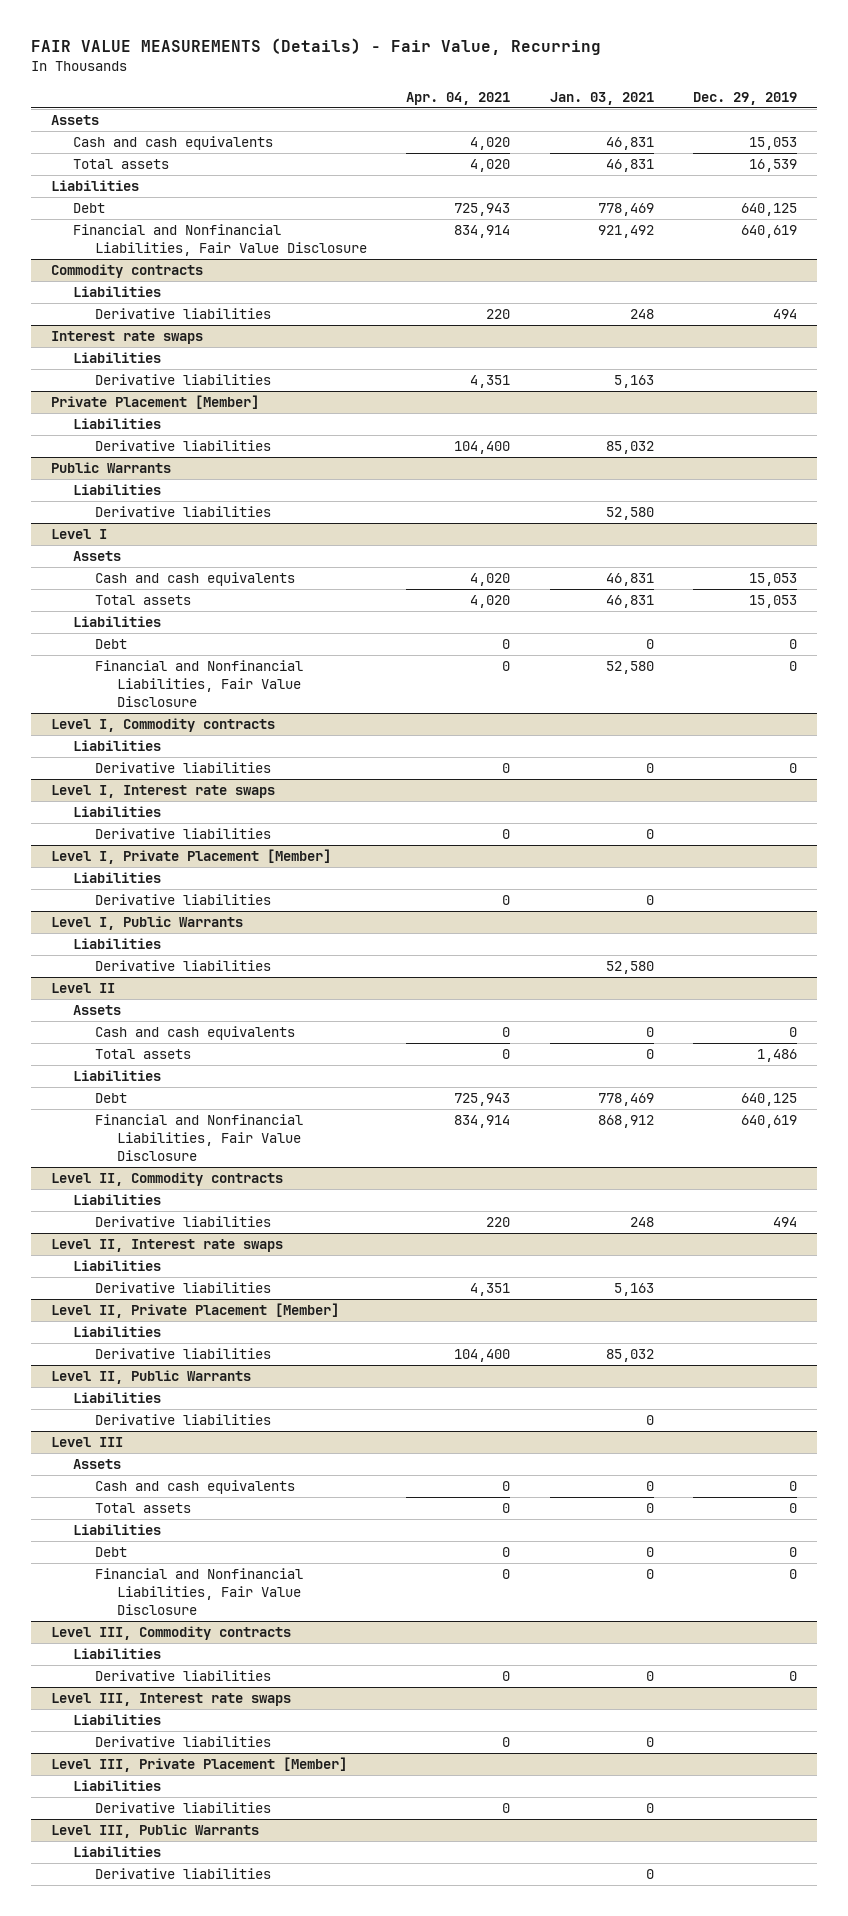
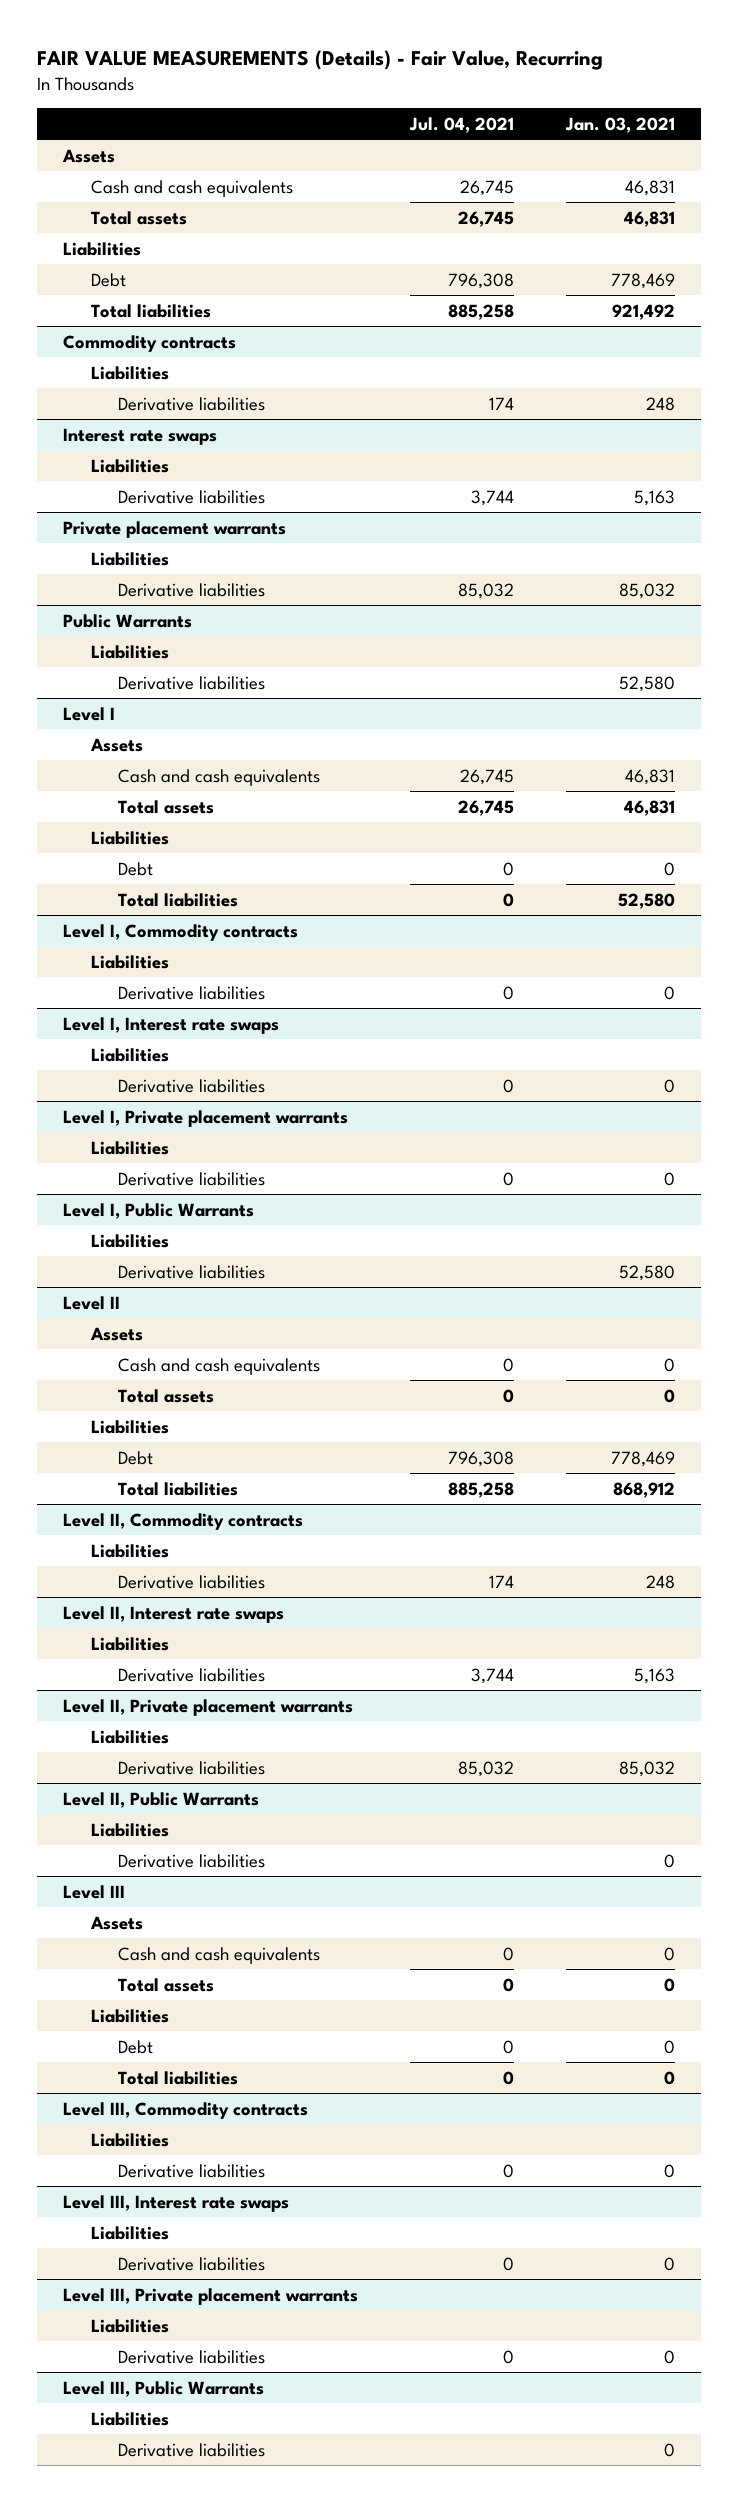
- | Apr. 04, 2021 | Jan. 03, 2021 | Dec. 29, 2019
+ | Jul. 04, 2021 | Jan. 03, 2021
- Financial and Nonfinancial Liabilities, Fair Value Disclosure | 834,914 | 921,492 | 640,619
+ Total liabilities | 885,258 | 921,492
- Private Placement [Member]
+ Private placement warrants
@ Level I
- Financial and Nonfinancial Liabilities, Fair Value Disclosure | 0 | 52,580 | 0
+ Total liabilities | 0 | 52,580
- Level I, Private Placement [Member]
+ Level I, Private placement warrants
@ Level II
- Financial and Nonfinancial Liabilities, Fair Value Disclosure | 834,914 | 868,912 | 640,619
+ Total liabilities | 885,258 | 868,912
- Level II, Private Placement [Member]
+ Level II, Private placement warrants
@ Level III
- Financial and Nonfinancial Liabilities, Fair Value Disclosure | 0 | 0 | 0
+ Total liabilities | 0 | 0
- Level III, Private Placement [Member]
+ Level III, Private placement warrants

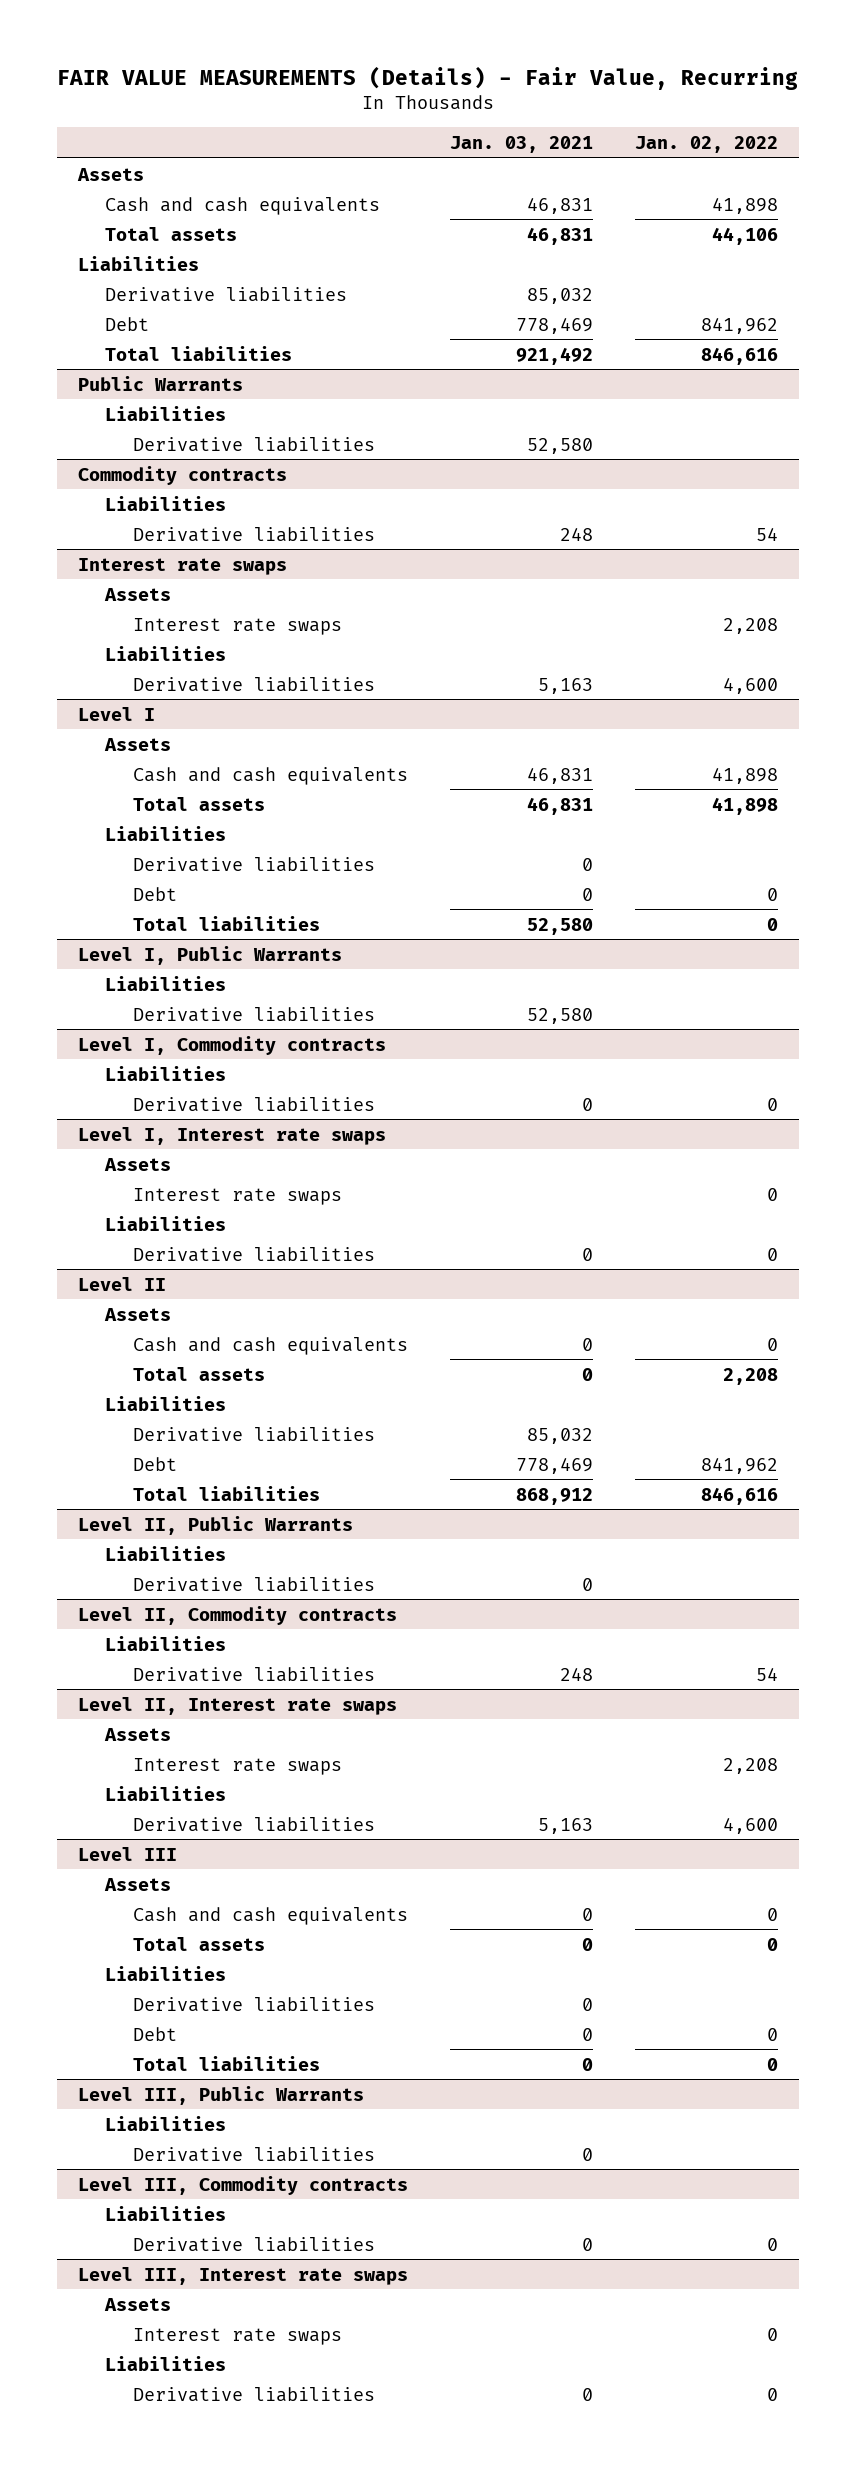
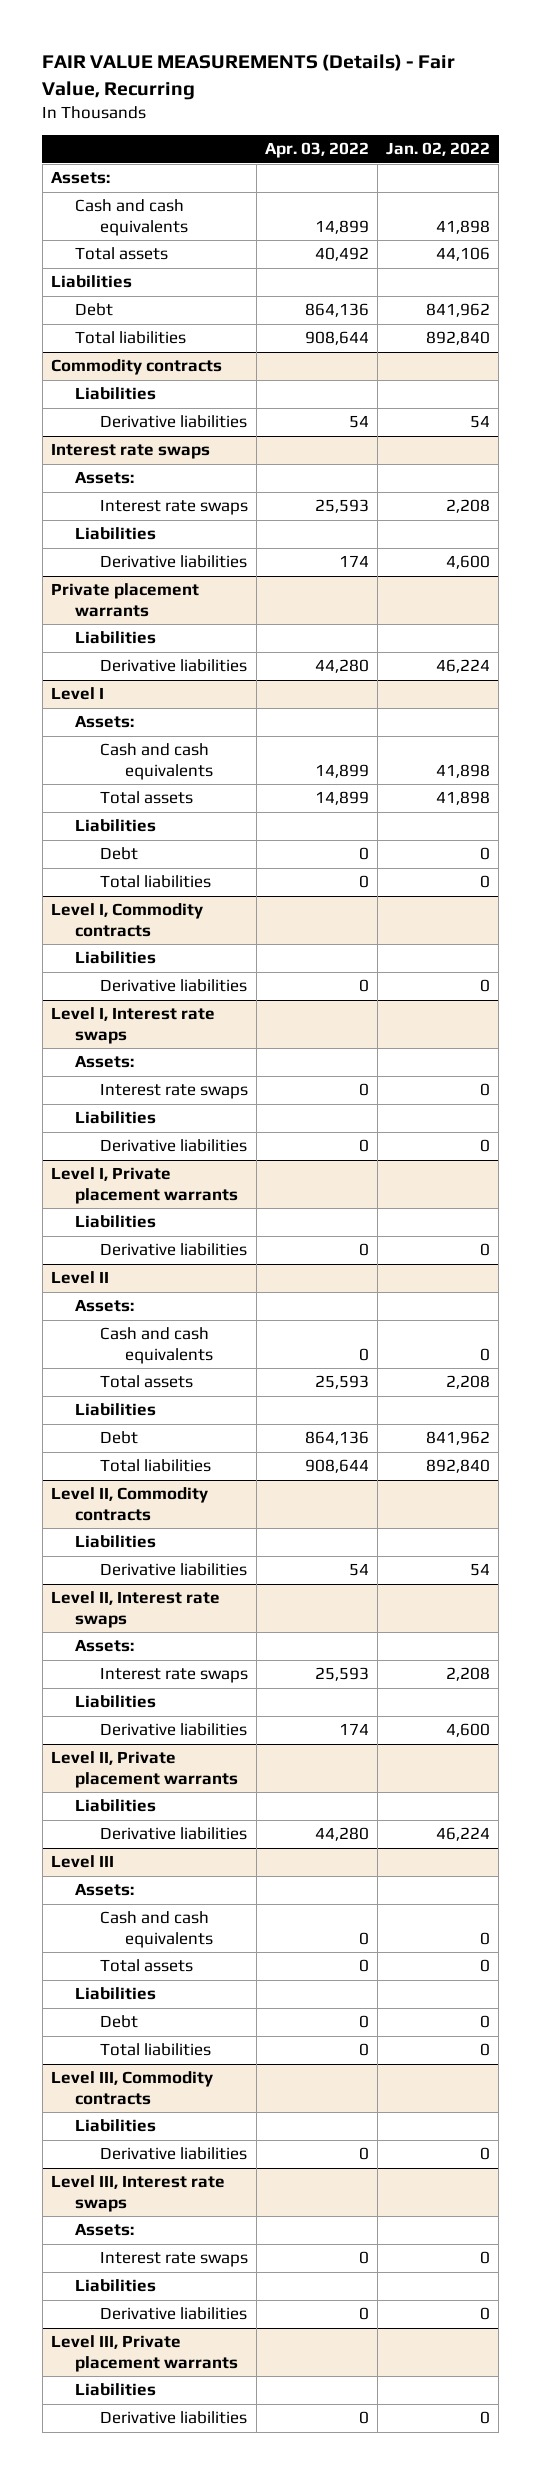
- | Jan. 03, 2021 | Jan. 02, 2022
+ | Apr. 03, 2022 | Jan. 02, 2022
- Assets
+ Assets:
- Derivative liabilities | 85,032 |
- Total liabilities | 921,492 | 846,616
- Public Warrants
- Liabilities
- Derivative liabilities | 52,580 |
+ Total liabilities | 908,644 | 892,840
@ Interest rate swaps
- Assets
+ Assets:
+ Private placement warrants
+ Liabilities
+ Derivative liabilities | 44,280 | 46,224
@ Level I
- Assets
+ Assets:
- Derivative liabilities | 0 |
- Level I, Public Warrants
- Liabilities
- Derivative liabilities | 52,580 |
@ Level I, Interest rate swaps
- Assets
+ Assets:
+ Level I, Private placement warrants
+ Liabilities
+ Derivative liabilities | 0 | 0
@ Level II
- Assets
+ Assets:
- Derivative liabilities | 85,032 |
- Total liabilities | 868,912 | 846,616
- Level II, Public Warrants
- Liabilities
- Derivative liabilities | 0 |
@ Level II
+ Total liabilities | 908,644 | 892,840
@ Level II, Interest rate swaps
- Assets
+ Assets:
+ Level II, Private placement warrants
+ Liabilities
+ Derivative liabilities | 44,280 | 46,224
@ Level III
- Assets
+ Assets:
- Derivative liabilities | 0 |
- Level III, Public Warrants
- Liabilities
- Derivative liabilities | 0 |
@ Level III, Interest rate swaps
- Assets
+ Assets:
+ Level III, Private placement warrants
+ Liabilities
+ Derivative liabilities | 0 | 0

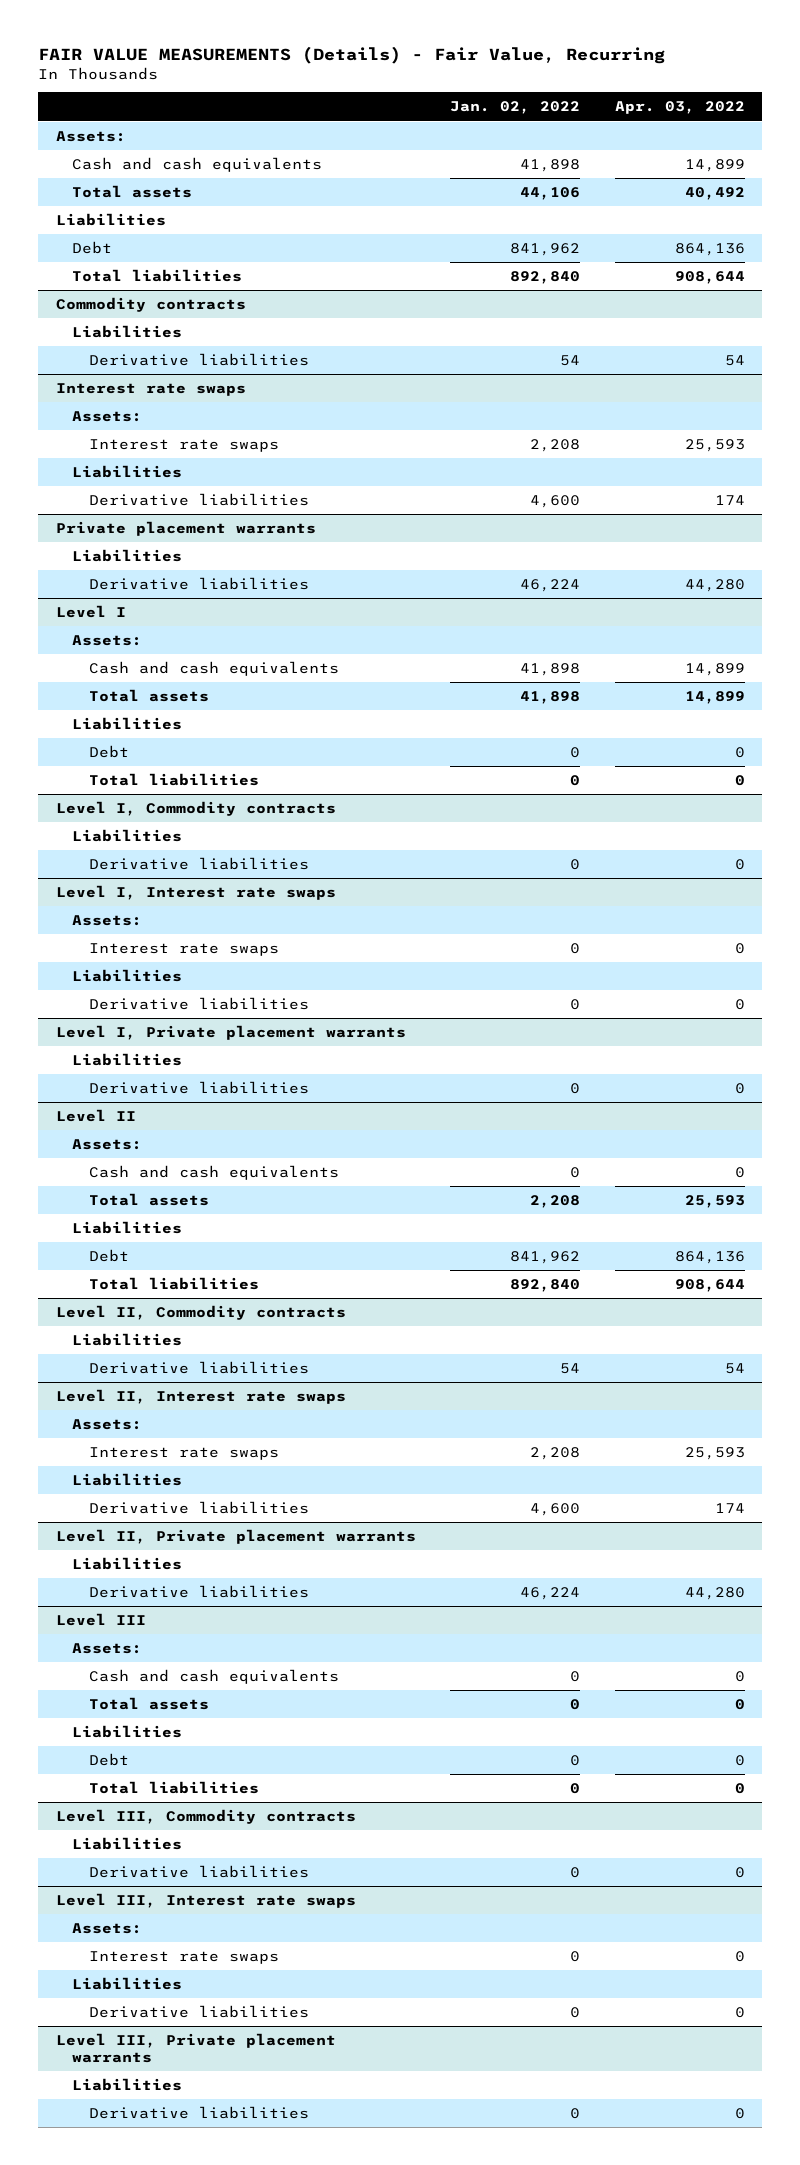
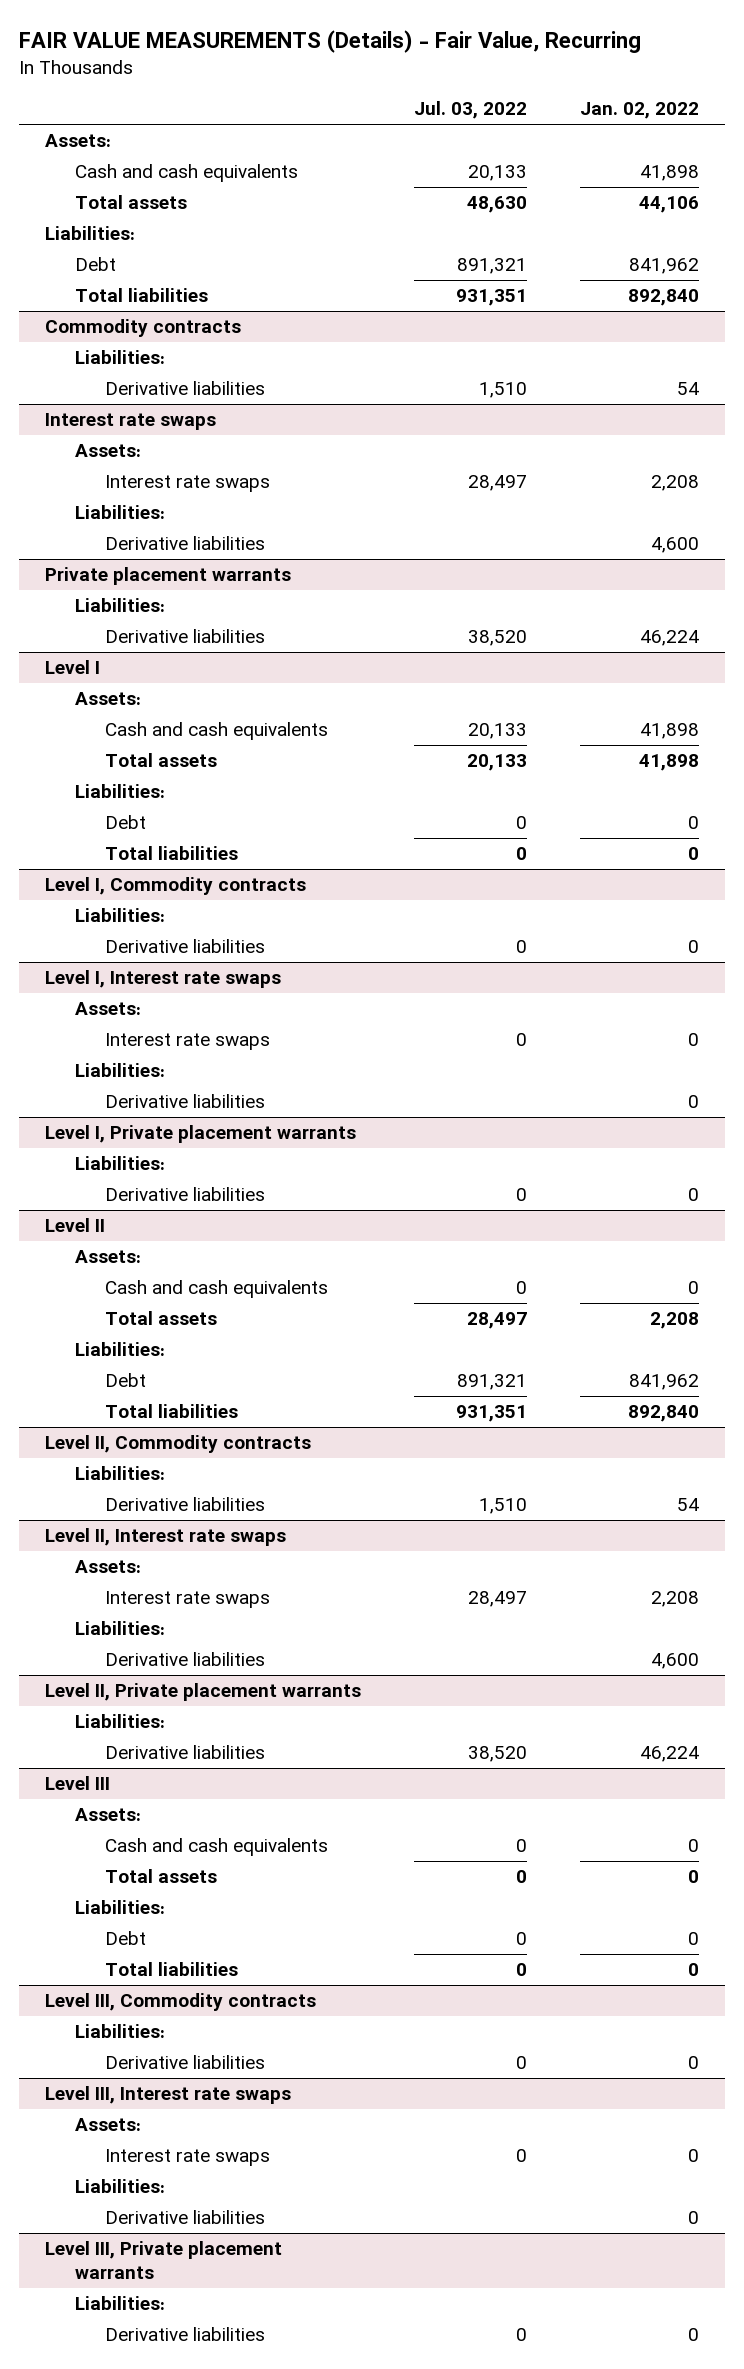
- | Jan. 02, 2022 | Apr. 03, 2022
+ | Jul. 03, 2022 | Jan. 02, 2022
- Liabilities
+ Liabilities:
@ Commodity contracts
- Liabilities
+ Liabilities:
@ Interest rate swaps
- Liabilities
+ Liabilities:
@ Private placement warrants
- Liabilities
+ Liabilities:
@ Level I
- Liabilities
+ Liabilities:
@ Level I, Commodity contracts
- Liabilities
+ Liabilities:
@ Level I, Interest rate swaps
- Liabilities
+ Liabilities:
@ Level I, Private placement warrants
- Liabilities
+ Liabilities:
@ Level II
- Liabilities
+ Liabilities:
@ Level II, Commodity contracts
- Liabilities
+ Liabilities:
@ Level II, Interest rate swaps
- Liabilities
+ Liabilities:
@ Level II, Private placement warrants
- Liabilities
+ Liabilities:
@ Level III
- Liabilities
+ Liabilities:
@ Level III, Commodity contracts
- Liabilities
+ Liabilities:
@ Level III, Interest rate swaps
- Liabilities
+ Liabilities:
@ Level III, Private placement warrants
- Liabilities
+ Liabilities:

